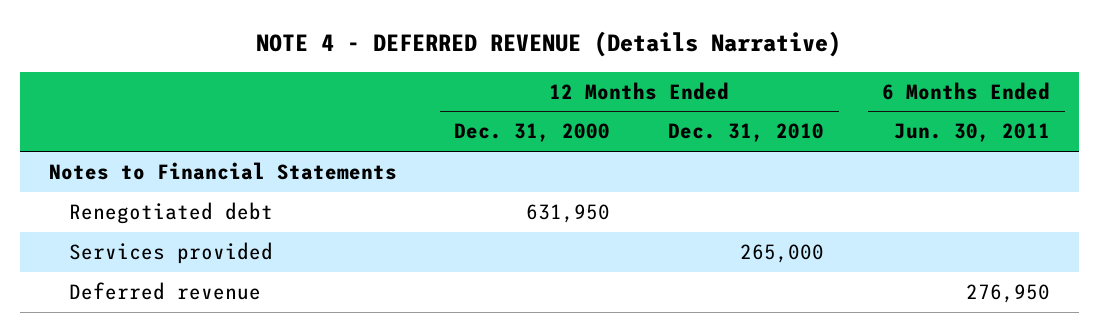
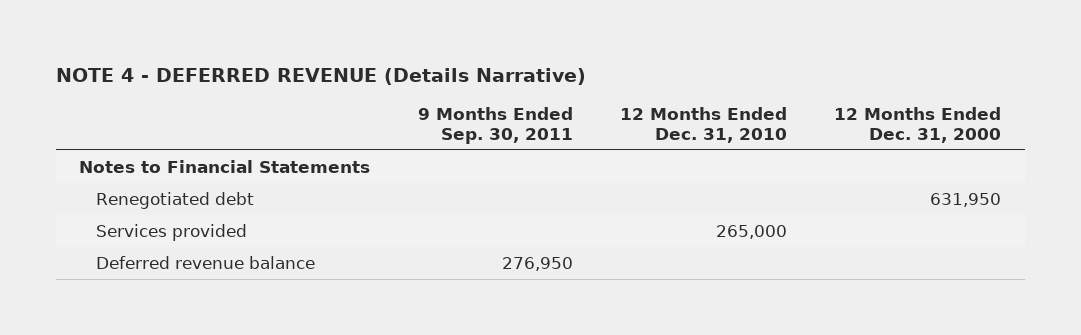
- | 12 Months Ended Dec. 31, 2000 | 12 Months Ended Dec. 31, 2010 | 6 Months Ended Jun. 30, 2011
+ | 9 Months Ended Sep. 30, 2011 | 12 Months Ended Dec. 31, 2010 | 12 Months Ended Dec. 31, 2000
- Deferred revenue | | | 276,950
+ Deferred revenue balance | 276,950 | |

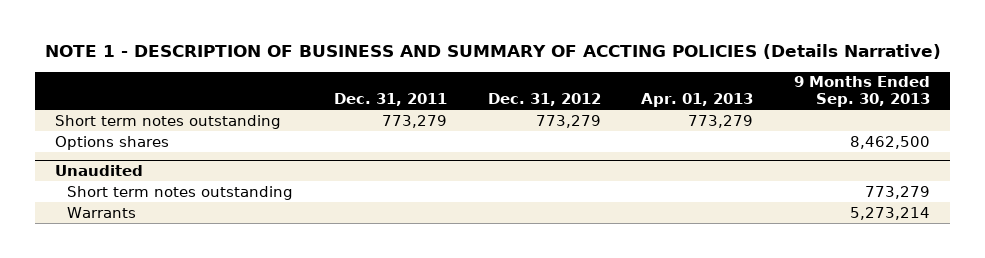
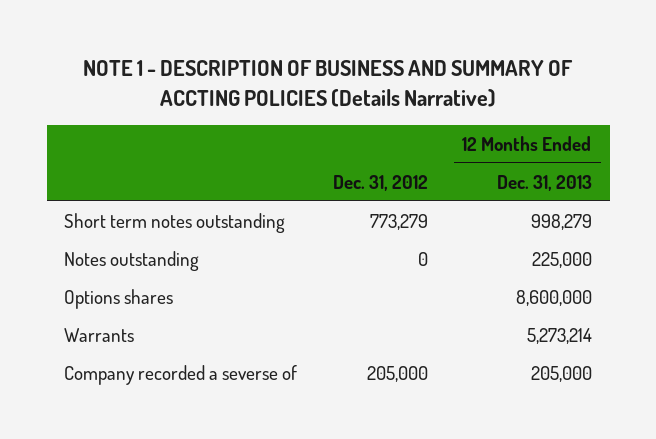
- | Dec. 31, 2011 | Dec. 31, 2012 | Apr. 01, 2013 | 9 Months Ended Sep. 30, 2013
+ | Dec. 31, 2012 | 12 Months Ended Dec. 31, 2013
+ Notes outstanding | 0 | 225,000
- Unaudited
- Short term notes outstanding | | | | 773,279
- Warrants | | | | 5,273,214
+ Warrants | | 5,273,214
+ Company recorded a severse of | 205,000 | 205,000

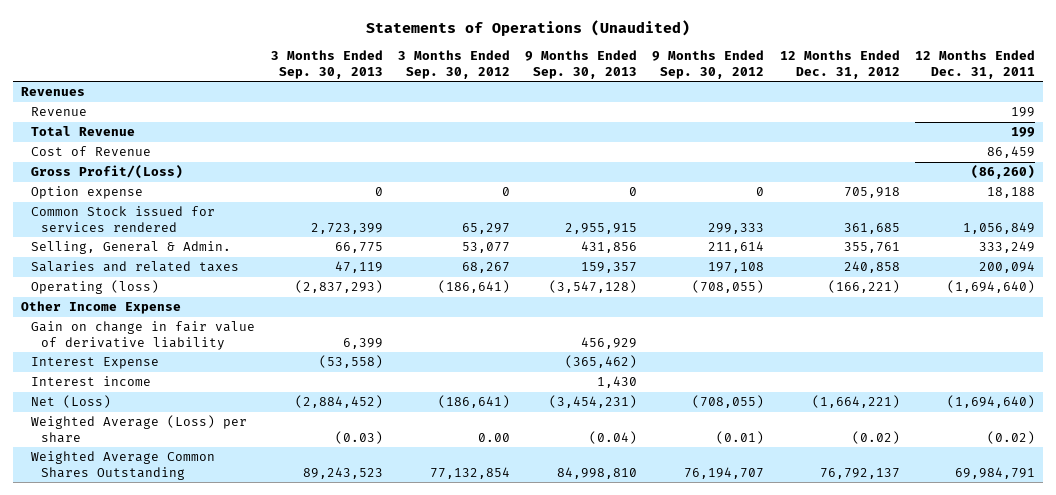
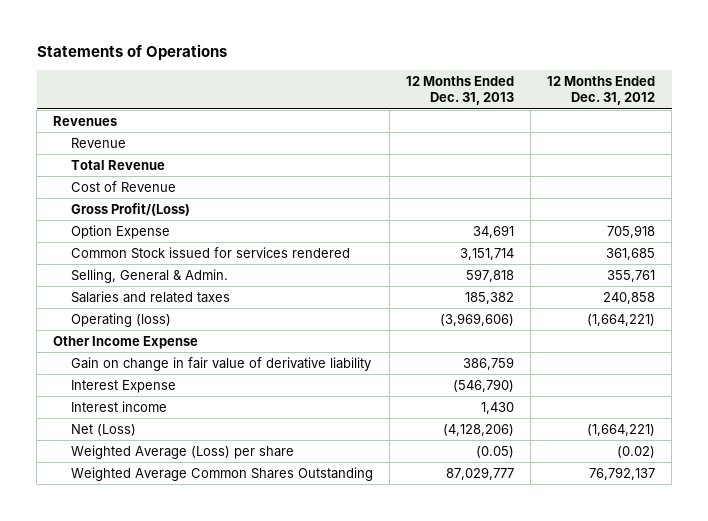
- Statements of Operations (Unaudited)
+ Statements of Operations
- | 3 Months Ended Sep. 30, 2013 | 3 Months Ended Sep. 30, 2012 | 9 Months Ended Sep. 30, 2013 | 9 Months Ended Sep. 30, 2012 | 12 Months Ended Dec. 31, 2012 | 12 Months Ended Dec. 31, 2011
+ | 12 Months Ended Dec. 31, 2013 | 12 Months Ended Dec. 31, 2012
- Option expense | 0 | 0 | 0 | 0 | 705,918 | 18,188
+ Option Expense | 34,691 | 705,918
- Operating (loss) | (2,837,293) | (186,641) | (3,547,128) | (708,055) | (166,221) | (1,694,640)
+ Operating (loss) | (3,969,606) | (1,664,221)

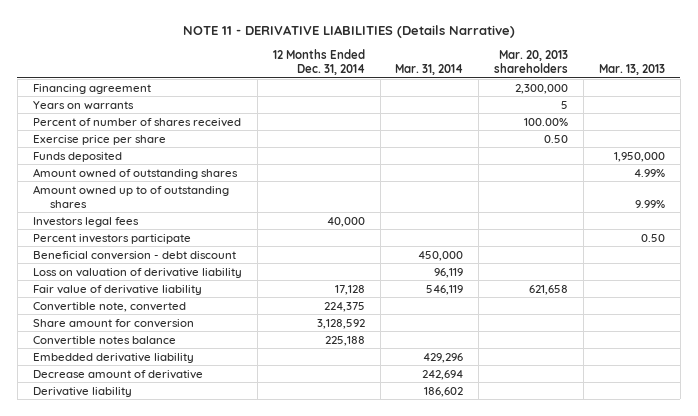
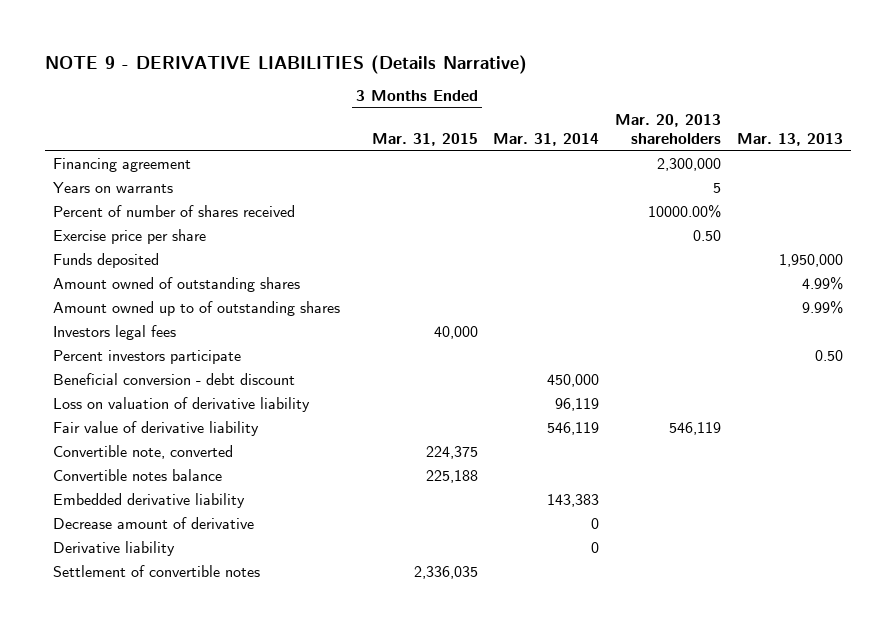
- NOTE 11 - DERIVATIVE LIABILITIES (Details Narrative)
+ NOTE 9 - DERIVATIVE LIABILITIES (Details Narrative)
- | 12 Months Ended Dec. 31, 2014 | Mar. 31, 2014 | Mar. 20, 2013 shareholders | Mar. 13, 2013
+ | 3 Months Ended Mar. 31, 2015 | Mar. 31, 2014 | Mar. 20, 2013 shareholders | Mar. 13, 2013
- Percent of number of shares received | | | 100.00% |
+ Percent of number of shares received | | | 10000.00% |
- Fair value of derivative liability | 17,128 | 546,119 | 621,658 |
+ Fair value of derivative liability | | 546,119 | 546,119 |
- Share amount for conversion | 3,128,592 | | |
- Embedded derivative liability | | 429,296 | |
- Decrease amount of derivative | | 242,694 | |
- Derivative liability | | 186,602 | |
+ Embedded derivative liability | | 143,383 | |
+ Decrease amount of derivative | | 0 | |
+ Derivative liability | | 0 | |
+ Settlement of convertible notes | 2,336,035 | | |

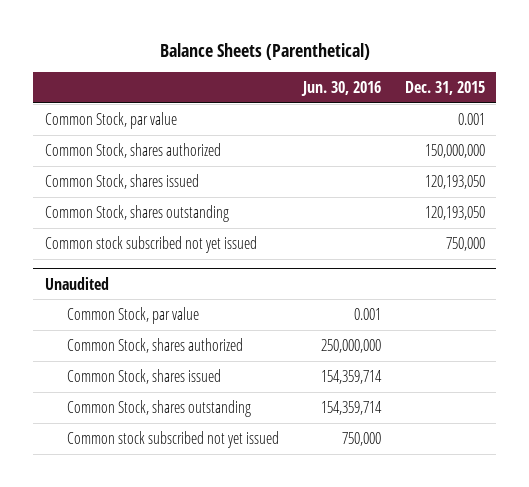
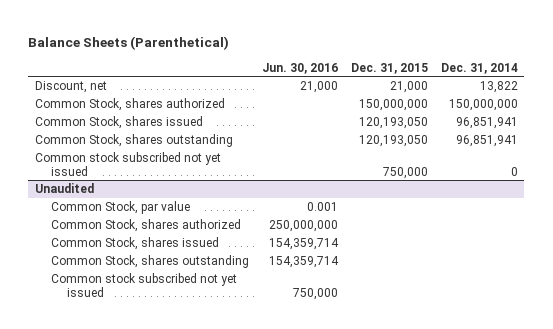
- | Jun. 30, 2016 | Dec. 31, 2015
+ | Jun. 30, 2016 | Dec. 31, 2015 | Dec. 31, 2014
- Common Stock, par value | | 0.001
+ Discount, net | 21,000 | 21,000 | 13,822

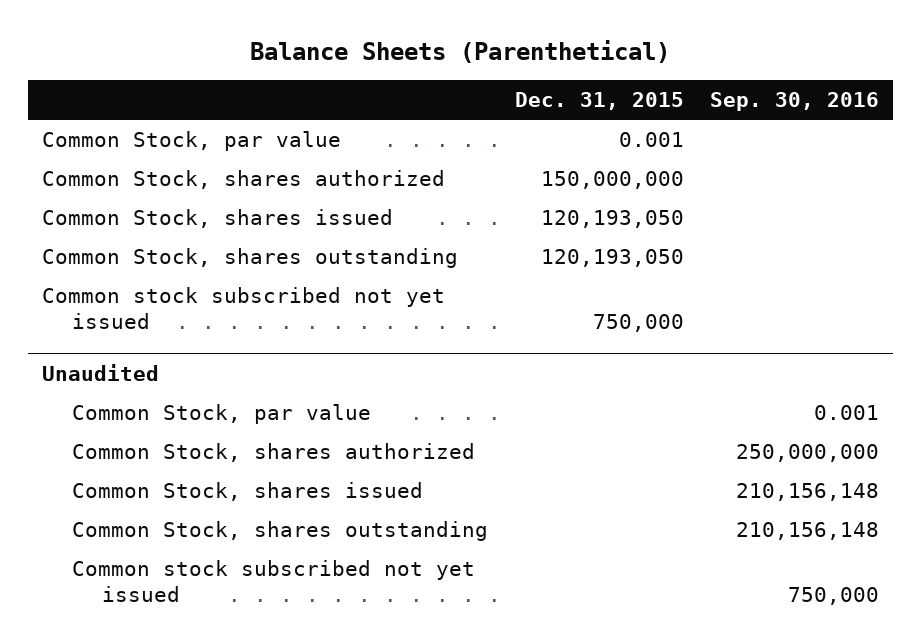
- | Jun. 30, 2016 | Dec. 31, 2015 | Dec. 31, 2014
+ | Dec. 31, 2015 | Sep. 30, 2016
- Discount, net | 21,000 | 21,000 | 13,822
+ Common Stock, par value | 0.001 |

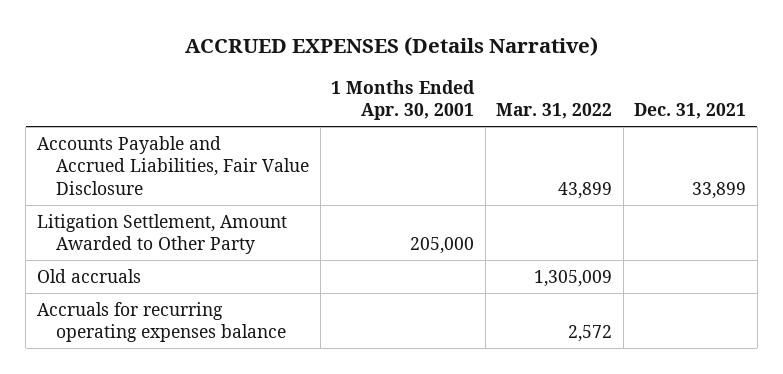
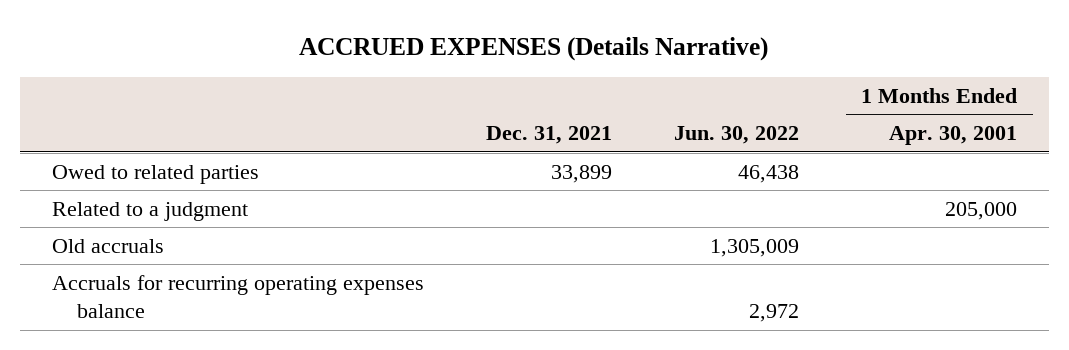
- | 1 Months Ended Apr. 30, 2001 | Mar. 31, 2022 | Dec. 31, 2021
+ | Dec. 31, 2021 | Jun. 30, 2022 | 1 Months Ended Apr. 30, 2001
- Accounts Payable and Accrued Liabilities, Fair Value Disclosure | | 43,899 | 33,899
- Litigation Settlement, Amount Awarded to Other Party | 205,000 | |
+ Owed to related parties | 33,899 | 46,438 |
+ Related to a judgment | | | 205,000

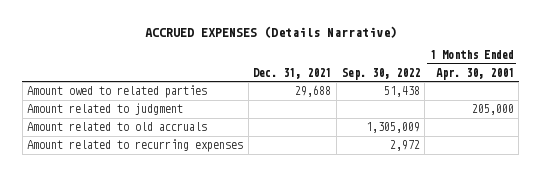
- | Dec. 31, 2021 | Jun. 30, 2022 | 1 Months Ended Apr. 30, 2001
+ | Dec. 31, 2021 | Sep. 30, 2022 | 1 Months Ended Apr. 30, 2001
- Owed to related parties | 33,899 | 46,438 |
- Related to a judgment | | | 205,000
- Old accruals | | 1,305,009 |
- Accruals for recurring operating expenses balance | | 2,972 |
+ Amount owed to related parties | 29,688 | 51,438 |
+ Amount related to judgment | | | 205,000
+ Amount related to old accruals | | 1,305,009 |
+ Amount related to recurring expenses | | 2,972 |

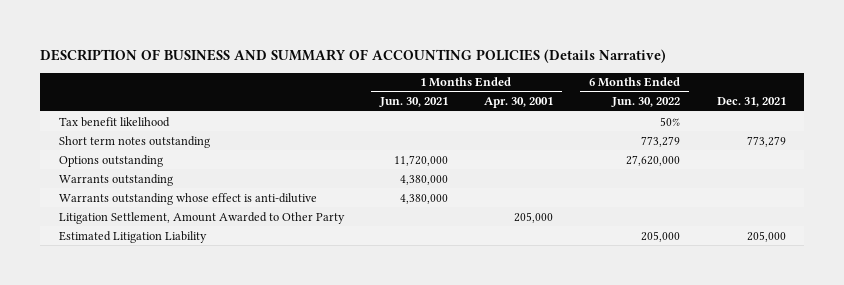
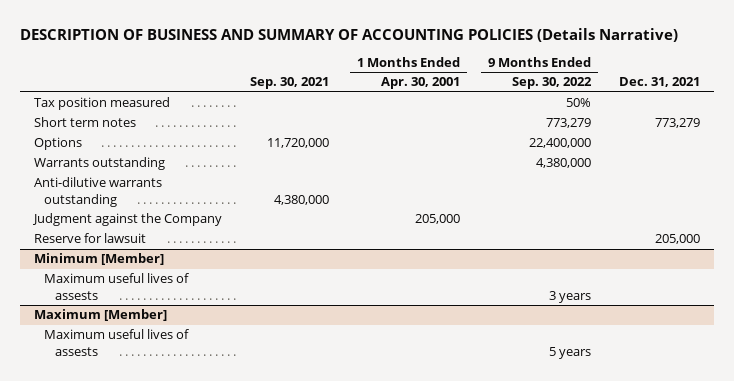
- | 1 Months Ended Jun. 30, 2021 | 1 Months Ended Apr. 30, 2001 | 6 Months Ended Jun. 30, 2022 | Dec. 31, 2021
+ | Sep. 30, 2021 | 1 Months Ended Apr. 30, 2001 | 9 Months Ended Sep. 30, 2022 | Dec. 31, 2021
- Tax benefit likelihood | | | 50% |
- Short term notes outstanding | | | 773,279 | 773,279
- Options outstanding | 11,720,000 | | 27,620,000 |
+ Tax position measured | | | 50% |
+ Short term notes | | | 773,279 | 773,279
+ Options | 11,720,000 | | 22,400,000 |
- Warrants outstanding whose effect is anti-dilutive | 4,380,000 | | |
- Litigation Settlement, Amount Awarded to Other Party | | 205,000 | |
- Estimated Litigation Liability | | | 205,000 | 205,000
+ Anti-dilutive warrants outstanding | 4,380,000 | | |
+ Judgment against the Company | | 205,000 | |
+ Reserve for lawsuit | | | | 205,000
+ Minimum [Member]
+ Maximum useful lives of assests | | | 3 years |
+ Maximum [Member]
+ Maximum useful lives of assests | | | 5 years |

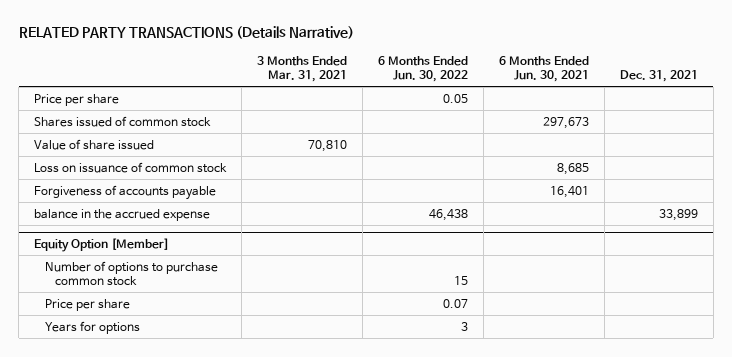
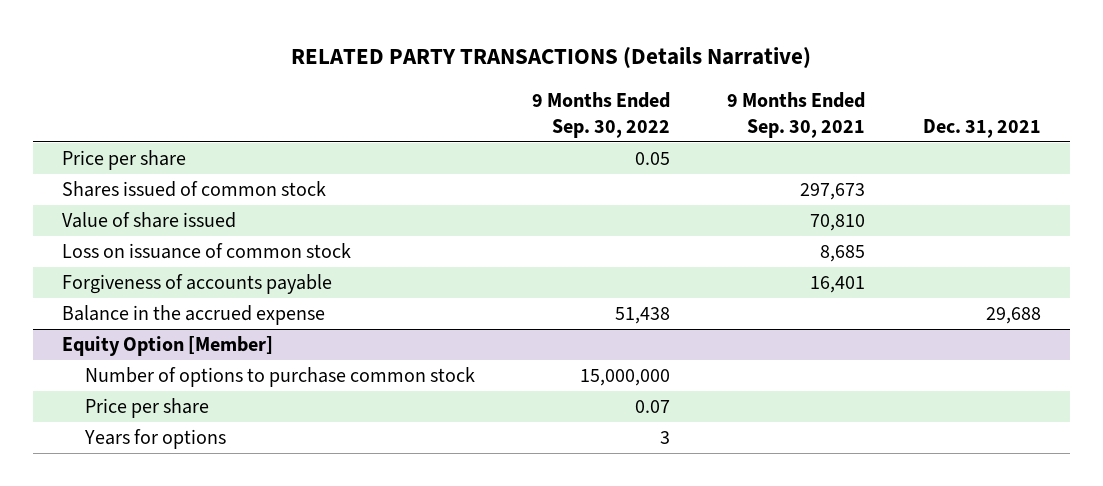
- | 3 Months Ended Mar. 31, 2021 | 6 Months Ended Jun. 30, 2022 | 6 Months Ended Jun. 30, 2021 | Dec. 31, 2021
+ | 9 Months Ended Sep. 30, 2022 | 9 Months Ended Sep. 30, 2021 | Dec. 31, 2021
- balance in the accrued expense | | 46,438 | | 33,899
+ Balance in the accrued expense | 51,438 | | 29,688

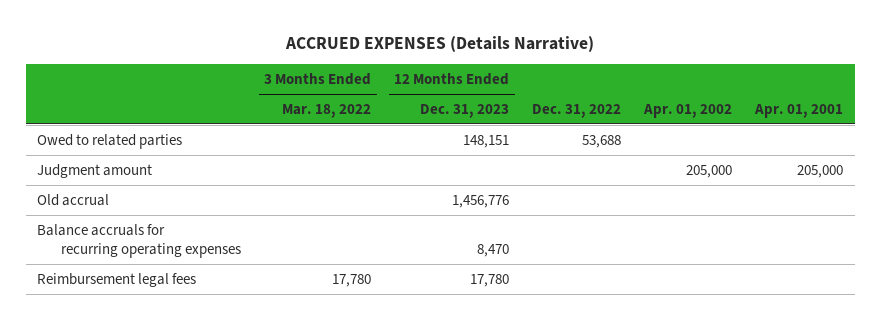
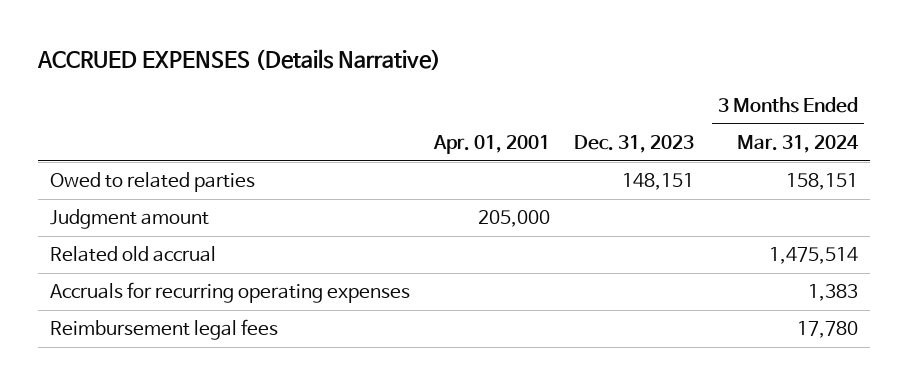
- | 3 Months Ended Mar. 18, 2022 | 12 Months Ended Dec. 31, 2023 | Dec. 31, 2022 | Apr. 01, 2002 | Apr. 01, 2001
+ | Apr. 01, 2001 | Dec. 31, 2023 | 3 Months Ended Mar. 31, 2024
- Old accrual | | 1,456,776 | | |
- Balance accruals for recurring operating expenses | | 8,470 | | |
+ Related old accrual | | | 1,475,514
+ Accruals for recurring operating expenses | | | 1,383

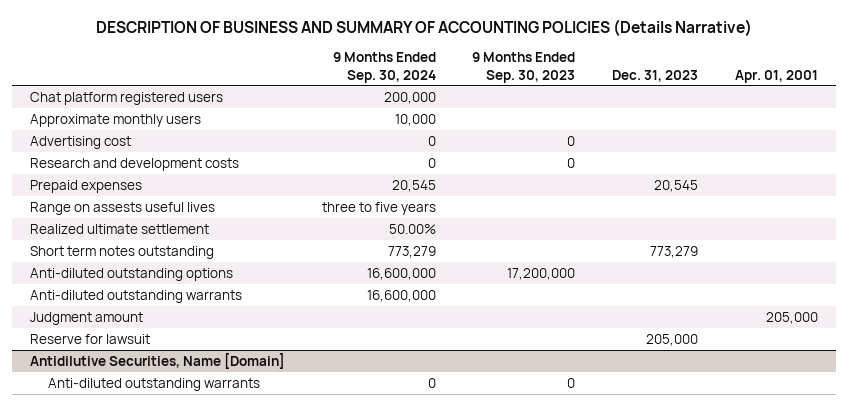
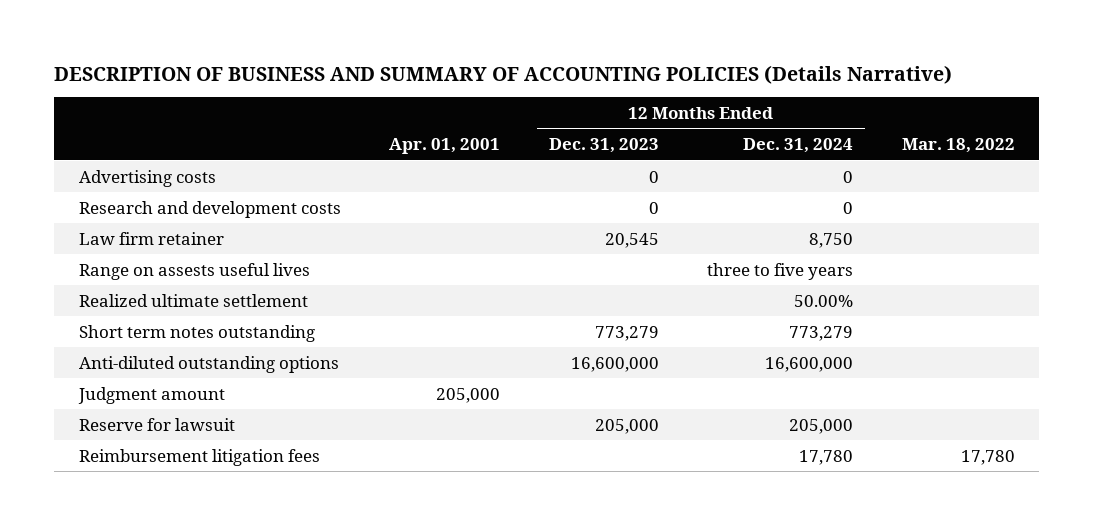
- | 9 Months Ended Sep. 30, 2024 | 9 Months Ended Sep. 30, 2023 | Dec. 31, 2023 | Apr. 01, 2001
+ | Apr. 01, 2001 | 12 Months Ended Dec. 31, 2023 | 12 Months Ended Dec. 31, 2024 | Mar. 18, 2022
- Chat platform registered users | 200,000 | | |
- Approximate monthly users | 10,000 | | |
- Advertising cost | 0 | 0 | |
+ Advertising costs | | 0 | 0 |
- Prepaid expenses | 20,545 | | 20,545 |
+ Law firm retainer | | 20,545 | 8,750 |
- Anti-diluted outstanding warrants | 16,600,000 | | |
- Antidilutive Securities, Name [Domain]
- Anti-diluted outstanding warrants | 0 | 0 | |
+ Reimbursement litigation fees | | | 17,780 | 17,780

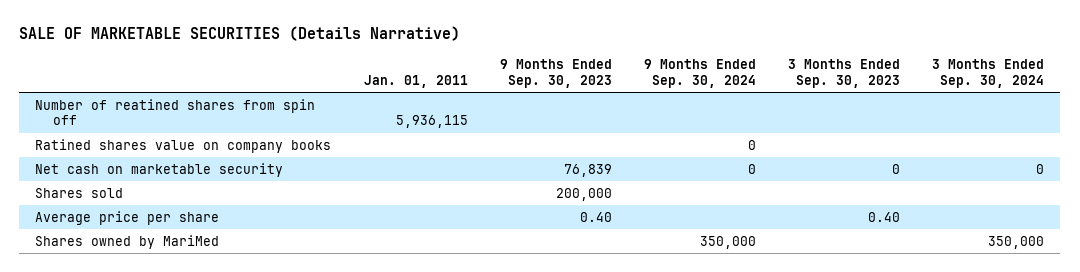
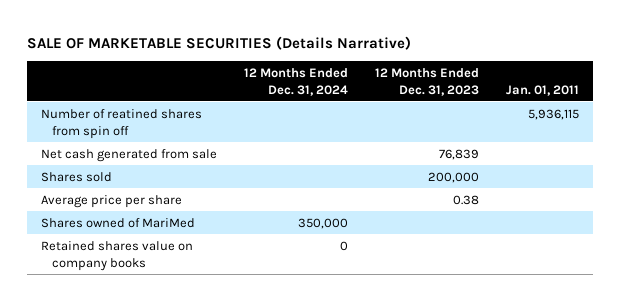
- | Jan. 01, 2011 | 9 Months Ended Sep. 30, 2023 | 9 Months Ended Sep. 30, 2024 | 3 Months Ended Sep. 30, 2023 | 3 Months Ended Sep. 30, 2024
+ | 12 Months Ended Dec. 31, 2024 | 12 Months Ended Dec. 31, 2023 | Jan. 01, 2011
- Ratined shares value on company books | | | 0 | |
- Net cash on marketable security | | 76,839 | 0 | 0 | 0
+ Net cash generated from sale | | 76,839 |
- Shares owned by MariMed | | | 350,000 | | 350,000
+ Shares owned of MariMed | 350,000 | |
+ Retained shares value on company books | 0 | |

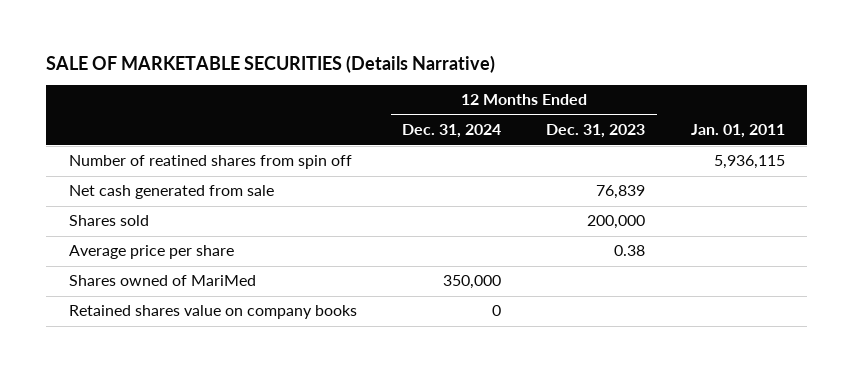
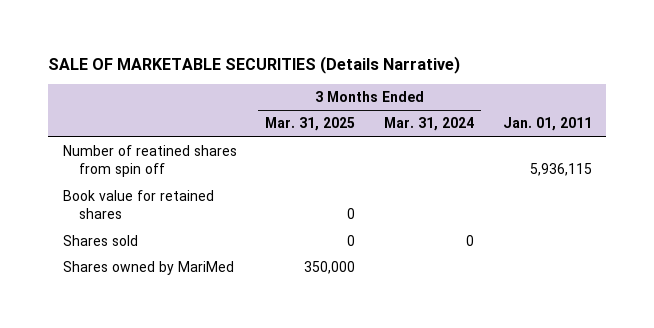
- | 12 Months Ended Dec. 31, 2024 | 12 Months Ended Dec. 31, 2023 | Jan. 01, 2011
+ | 3 Months Ended Mar. 31, 2025 | 3 Months Ended Mar. 31, 2024 | Jan. 01, 2011
- Net cash generated from sale | | 76,839 |
+ Book value for retained shares | 0 | |
- Average price per share | | 0.38 |
- Shares owned of MariMed | 350,000 | |
- Retained shares value on company books | 0 | |
+ Shares owned by MariMed | 350,000 | |

